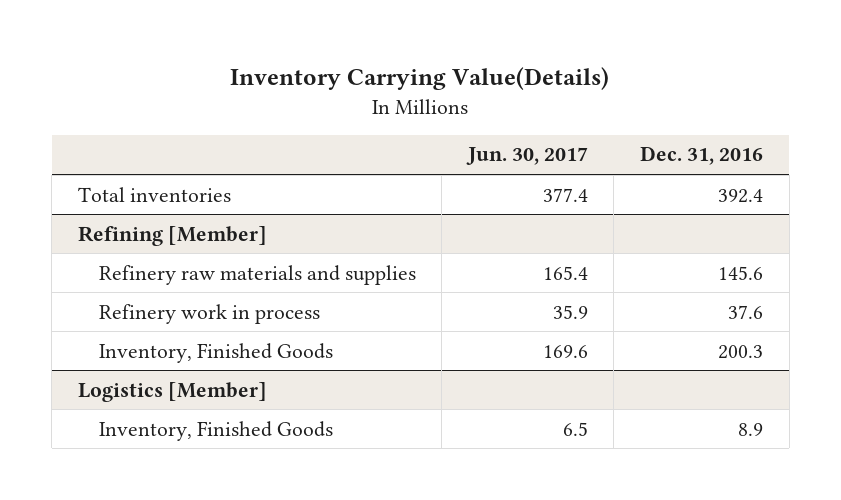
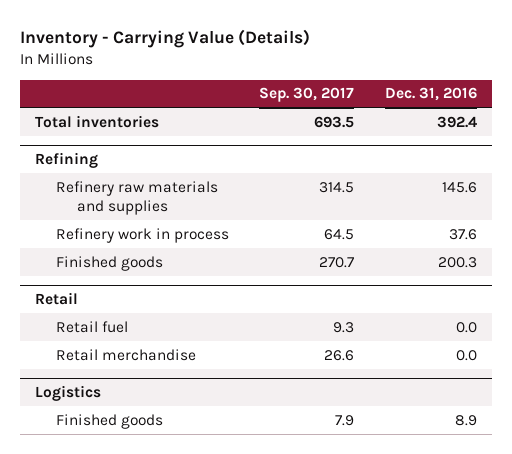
- Inventory Carrying Value(Details)
+ Inventory - Carrying Value (Details)
- | Jun. 30, 2017 | Dec. 31, 2016
+ | Sep. 30, 2017 | Dec. 31, 2016
- Refining [Member]
+ Refining
- Inventory, Finished Goods | 169.6 | 200.3
- Logistics [Member]
- Inventory, Finished Goods | 6.5 | 8.9
+ Finished goods | 270.7 | 200.3
+ Retail
+ Retail fuel | 9.3 | 0.0
+ Retail merchandise | 26.6 | 0.0
+ Logistics
+ Finished goods | 7.9 | 8.9

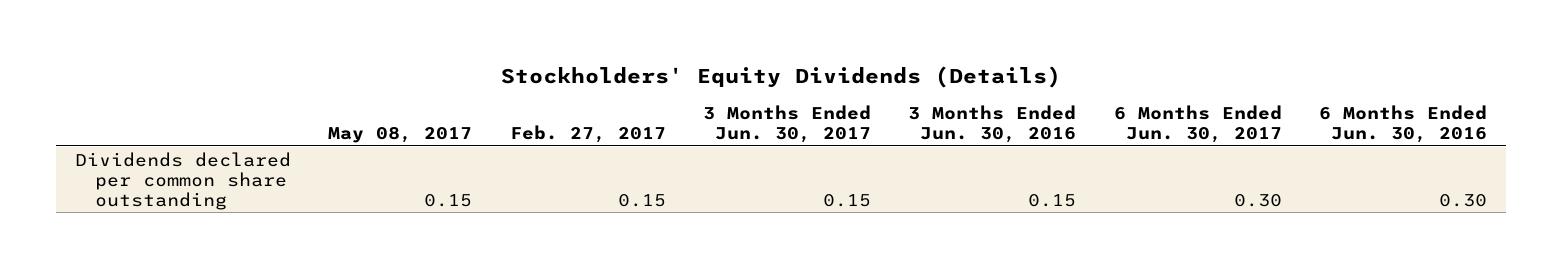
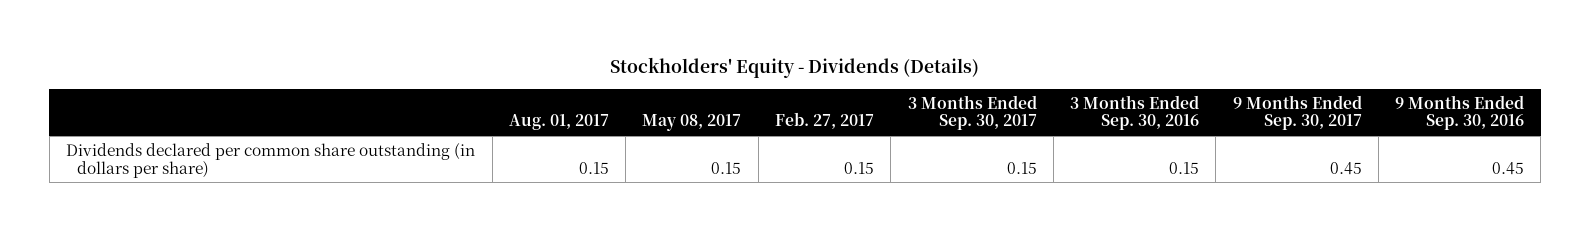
- Stockholders' Equity Dividends (Details)
+ Stockholders' Equity - Dividends (Details)
- | May 08, 2017 | Feb. 27, 2017 | 3 Months Ended Jun. 30, 2017 | 3 Months Ended Jun. 30, 2016 | 6 Months Ended Jun. 30, 2017 | 6 Months Ended Jun. 30, 2016
+ | Aug. 01, 2017 | May 08, 2017 | Feb. 27, 2017 | 3 Months Ended Sep. 30, 2017 | 3 Months Ended Sep. 30, 2016 | 9 Months Ended Sep. 30, 2017 | 9 Months Ended Sep. 30, 2016
- Dividends declared per common share outstanding | 0.15 | 0.15 | 0.15 | 0.15 | 0.30 | 0.30
+ Dividends declared per common share outstanding (in dollars per share) | 0.15 | 0.15 | 0.15 | 0.15 | 0.15 | 0.45 | 0.45

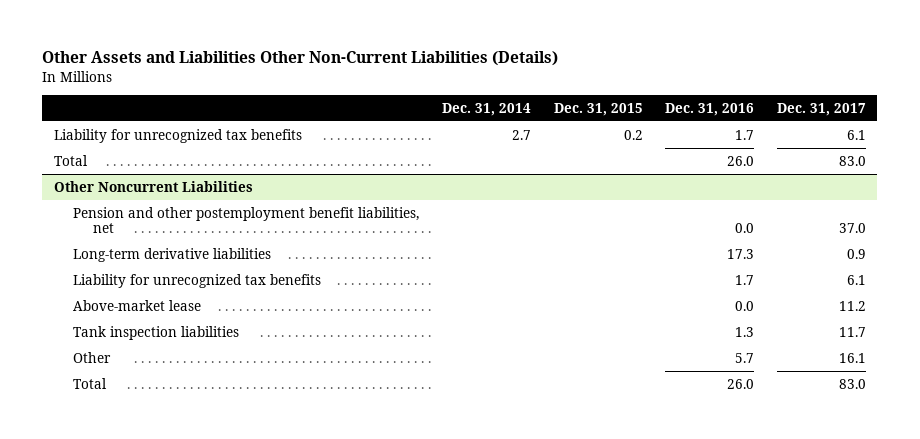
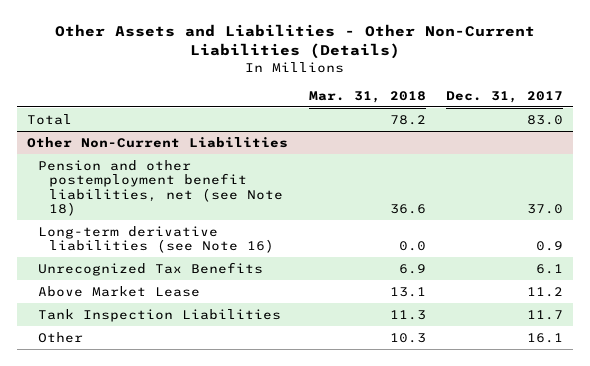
- Other Assets and Liabilities Other Non-Current Liabilities (Details)
+ Other Assets and Liabilities - Other Non-Current Liabilities (Details)
- | Dec. 31, 2014 | Dec. 31, 2015 | Dec. 31, 2016 | Dec. 31, 2017
+ | Mar. 31, 2018 | Dec. 31, 2017
- Liability for unrecognized tax benefits | 2.7 | 0.2 | 1.7 | 6.1
- Other Noncurrent Liabilities
- Pension and other postemployment benefit liabilities, net | | | 0.0 | 37.0
- Long-term derivative liabilities | | | 17.3 | 0.9
- Liability for unrecognized tax benefits | | | 1.7 | 6.1
- Above-market lease | | | 0.0 | 11.2
- Tank inspection liabilities | | | 1.3 | 11.7
+ Other Non-Current Liabilities
+ Pension and other postemployment benefit liabilities, net (see Note 18) | 36.6 | 37.0
+ Long-term derivative liabilities (see Note 16) | 0.0 | 0.9
+ Unrecognized Tax Benefits | 6.9 | 6.1
+ Above Market Lease | 13.1 | 11.2
+ Tank Inspection Liabilities | 11.3 | 11.7
- Total | | | 26.0 | 83.0

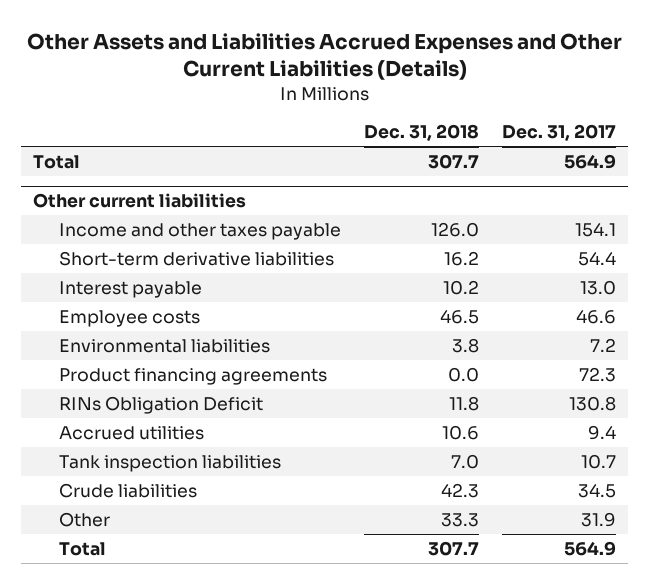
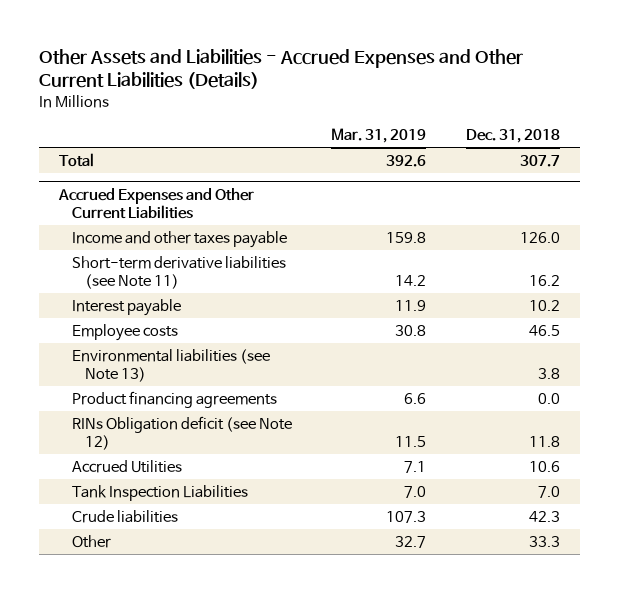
- Other Assets and Liabilities Accrued Expenses and Other Current Liabilities (Details)
+ Other Assets and Liabilities - Accrued Expenses and Other Current Liabilities (Details)
- | Dec. 31, 2018 | Dec. 31, 2017
+ | Mar. 31, 2019 | Dec. 31, 2018
- Other current liabilities
+ Accrued Expenses and Other Current Liabilities
- Short-term derivative liabilities | 16.2 | 54.4
+ Short-term derivative liabilities (see Note 11) | 14.2 | 16.2
- Environmental liabilities | 3.8 | 7.2
+ Environmental liabilities (see Note 13) | | 3.8
- RINs Obligation Deficit | 11.8 | 130.8
- Accrued utilities | 10.6 | 9.4
- Tank inspection liabilities | 7.0 | 10.7
+ RINs Obligation deficit (see Note 12) | 11.5 | 11.8
+ Accrued Utilities | 7.1 | 10.6
+ Tank Inspection Liabilities | 7.0 | 7.0
- Total | 307.7 | 564.9

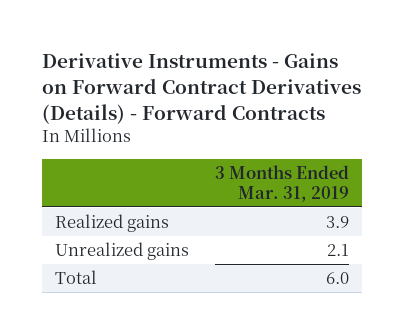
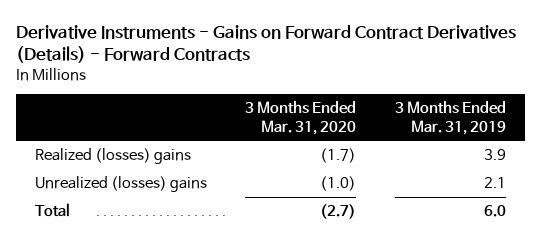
- | 3 Months Ended Mar. 31, 2019
+ | 3 Months Ended Mar. 31, 2020 | 3 Months Ended Mar. 31, 2019
- Realized gains | 3.9
- Unrealized gains | 2.1
+ Realized (losses) gains | (1.7) | 3.9
+ Unrealized (losses) gains | (1.0) | 2.1

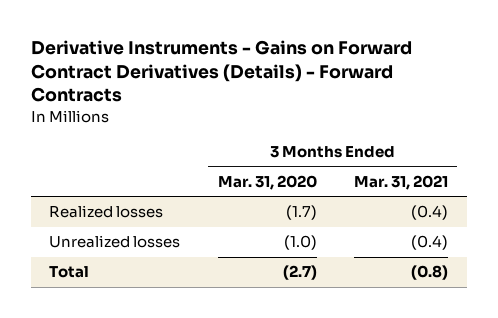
- | 3 Months Ended Mar. 31, 2020 | 3 Months Ended Mar. 31, 2019
+ | 3 Months Ended Mar. 31, 2020 | 3 Months Ended Mar. 31, 2021
- Realized (losses) gains | (1.7) | 3.9
- Unrealized (losses) gains | (1.0) | 2.1
+ Realized losses | (1.7) | (0.4)
+ Unrealized losses | (1.0) | (0.4)

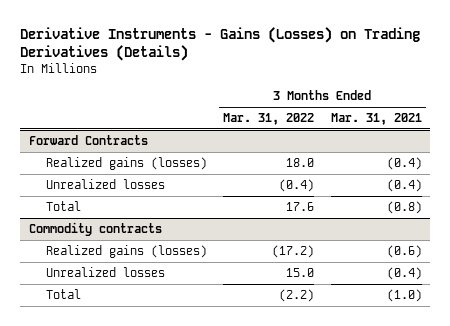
- Derivative Instruments - Gains on Forward Contract Derivatives (Details) - Forward Contracts
+ Derivative Instruments - Gains (Losses) on Trading Derivatives (Details)
- | 3 Months Ended Mar. 31, 2020 | 3 Months Ended Mar. 31, 2021
+ | 3 Months Ended Mar. 31, 2022 | 3 Months Ended Mar. 31, 2021
- Realized losses | (1.7) | (0.4)
+ Forward Contracts
+ Realized gains (losses) | 18.0 | (0.4)
+ Commodity contracts
+ Realized gains (losses) | (17.2) | (0.6)
+ Unrealized losses | 15.0 | (0.4)
+ Total | (2.2) | (1.0)

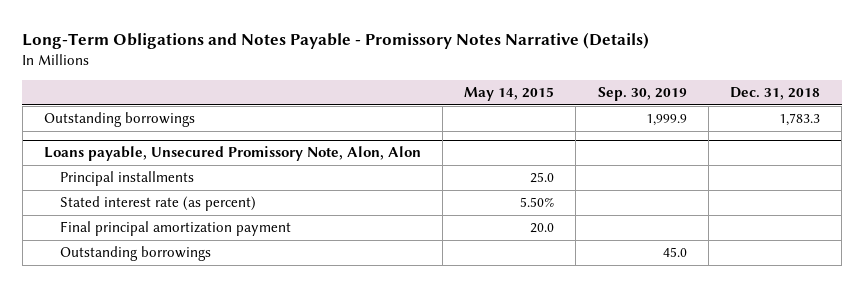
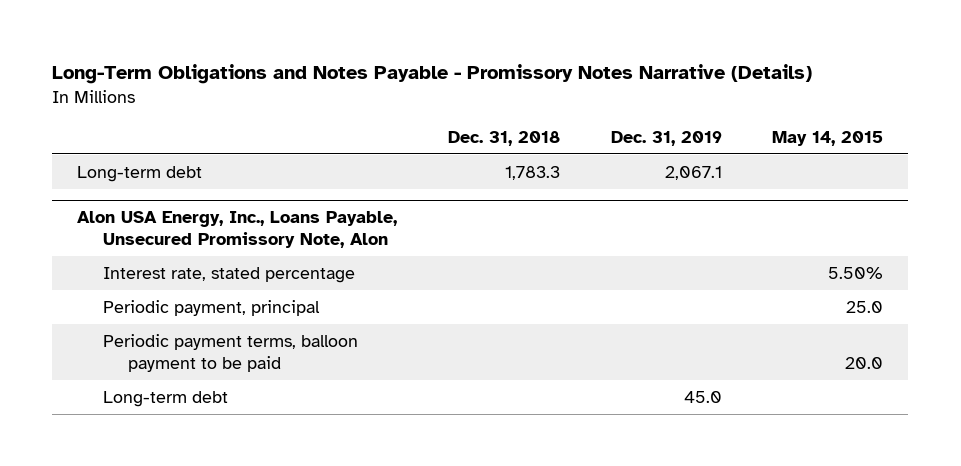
- | May 14, 2015 | Sep. 30, 2019 | Dec. 31, 2018
+ | Dec. 31, 2018 | Dec. 31, 2019 | May 14, 2015
- Outstanding borrowings | | 1,999.9 | 1,783.3
- Loans payable, Unsecured Promissory Note, Alon, Alon
- Principal installments | 25.0 | |
- Stated interest rate (as percent) | 5.50% | |
- Final principal amortization payment | 20.0 | |
- Outstanding borrowings | | 45.0 |
+ Long-term debt | 1,783.3 | 2,067.1 |
+ Alon USA Energy, Inc., Loans Payable, Unsecured Promissory Note, Alon
+ Interest rate, stated percentage | | | 5.50%
+ Periodic payment, principal | | | 25.0
+ Periodic payment terms, balloon payment to be paid | | | 20.0
+ Long-term debt | | 45.0 |

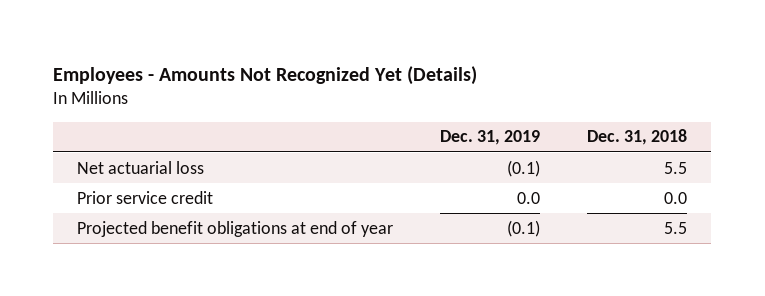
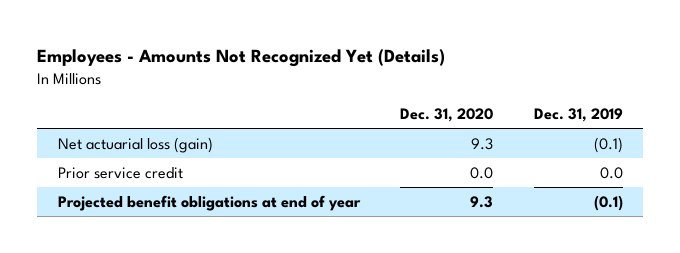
- | Dec. 31, 2019 | Dec. 31, 2018
+ | Dec. 31, 2020 | Dec. 31, 2019
- Net actuarial loss | (0.1) | 5.5
+ Net actuarial loss (gain) | 9.3 | (0.1)

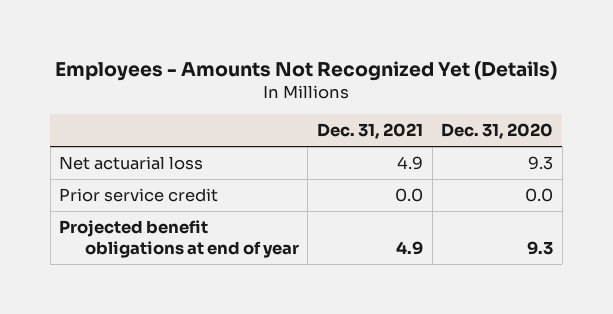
- | Dec. 31, 2020 | Dec. 31, 2019
+ | Dec. 31, 2021 | Dec. 31, 2020
- Net actuarial loss (gain) | 9.3 | (0.1)
+ Net actuarial loss | 4.9 | 9.3

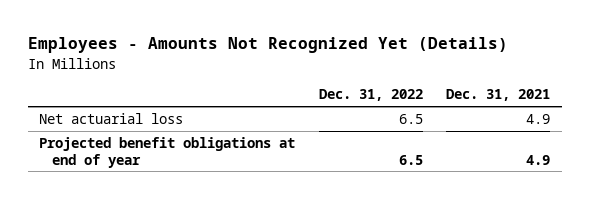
- | Dec. 31, 2021 | Dec. 31, 2020
+ | Dec. 31, 2022 | Dec. 31, 2021
- Prior service credit | 0.0 | 0.0

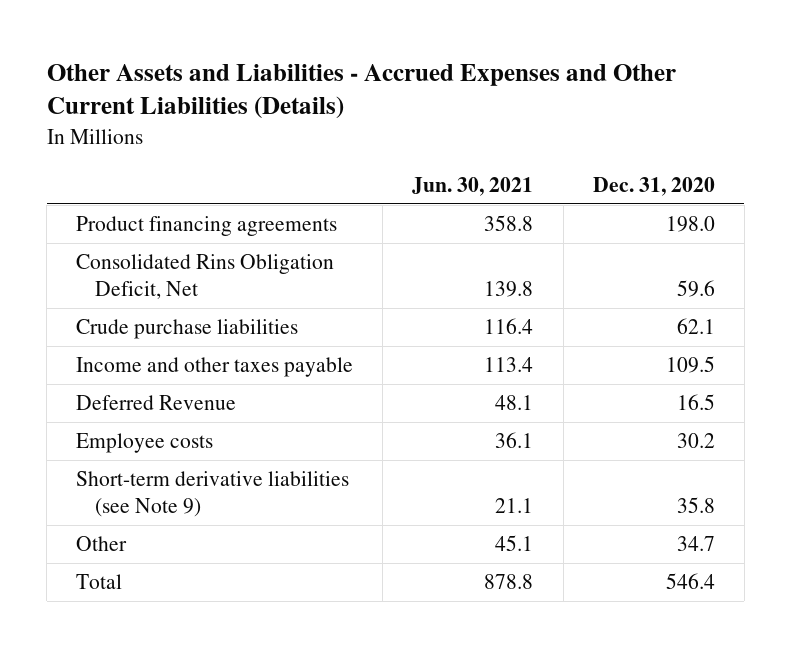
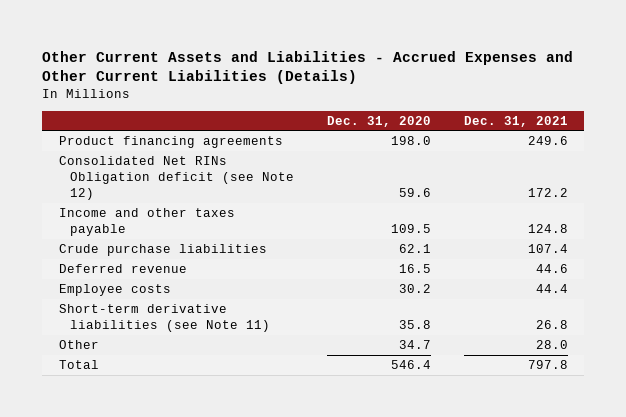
- Other Assets and Liabilities - Accrued Expenses and Other Current Liabilities (Details)
+ Other Current Assets and Liabilities - Accrued Expenses and Other Current Liabilities (Details)
- | Jun. 30, 2021 | Dec. 31, 2020
+ | Dec. 31, 2020 | Dec. 31, 2021
- Consolidated Rins Obligation Deficit, Net | 139.8 | 59.6
+ Consolidated Net RINs Obligation deficit (see Note 12) | 59.6 | 172.2
- Deferred Revenue | 48.1 | 16.5
moved down: Crude purchase liabilities | 62.1 | 107.4
+ Deferred revenue | 16.5 | 44.6
- Short-term derivative liabilities (see Note 9) | 21.1 | 35.8
+ Short-term derivative liabilities (see Note 11) | 35.8 | 26.8

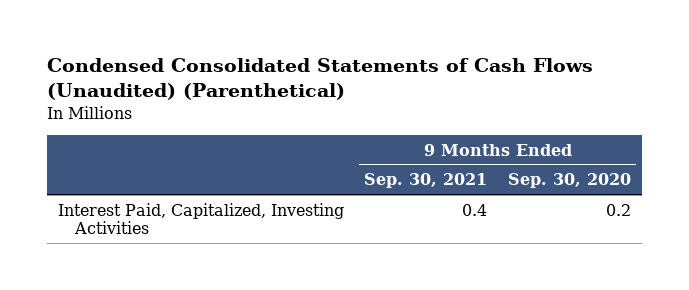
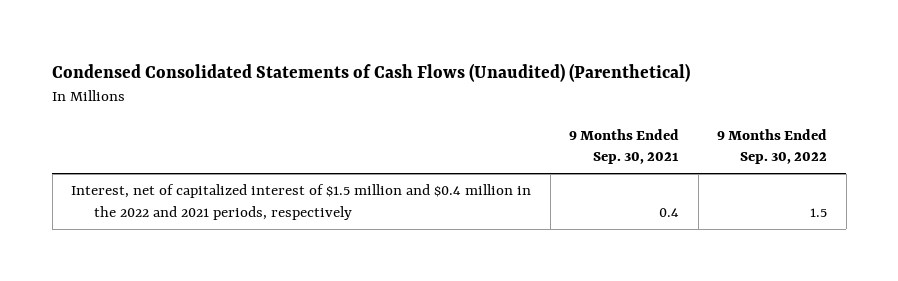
- | 9 Months Ended Sep. 30, 2021 | 9 Months Ended Sep. 30, 2020
+ | 9 Months Ended Sep. 30, 2021 | 9 Months Ended Sep. 30, 2022
- Interest Paid, Capitalized, Investing Activities | 0.4 | 0.2
+ Interest, net of capitalized interest of $1.5 million and $0.4 million in the 2022 and 2021 periods, respectively | 0.4 | 1.5

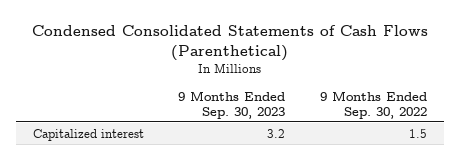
- Condensed Consolidated Statements of Cash Flows (Unaudited) (Parenthetical)
+ Condensed Consolidated Statements of Cash Flows (Parenthetical)
- | 9 Months Ended Sep. 30, 2021 | 9 Months Ended Sep. 30, 2022
+ | 9 Months Ended Sep. 30, 2023 | 9 Months Ended Sep. 30, 2022
- Interest, net of capitalized interest of $1.5 million and $0.4 million in the 2022 and 2021 periods, respectively | 0.4 | 1.5
+ Capitalized interest | 3.2 | 1.5

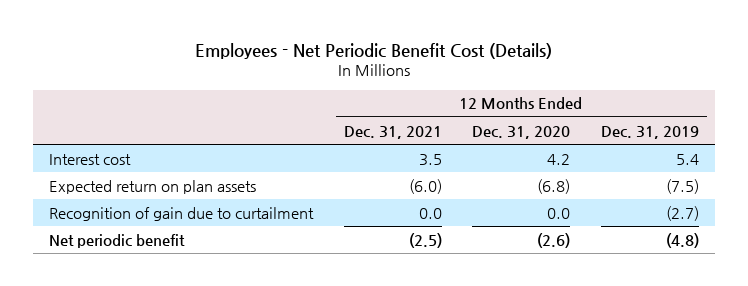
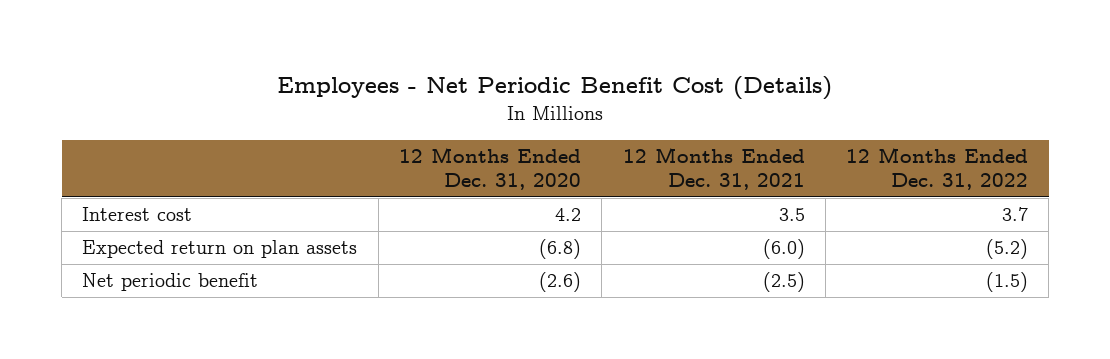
- | 12 Months Ended Dec. 31, 2021 | 12 Months Ended Dec. 31, 2020 | 12 Months Ended Dec. 31, 2019
+ | 12 Months Ended Dec. 31, 2020 | 12 Months Ended Dec. 31, 2021 | 12 Months Ended Dec. 31, 2022
- Recognition of gain due to curtailment | 0.0 | 0.0 | (2.7)

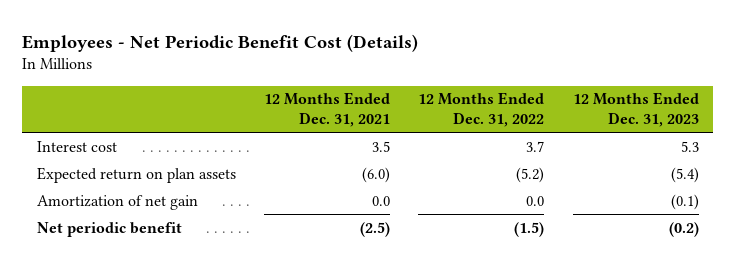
- | 12 Months Ended Dec. 31, 2020 | 12 Months Ended Dec. 31, 2021 | 12 Months Ended Dec. 31, 2022
+ | 12 Months Ended Dec. 31, 2021 | 12 Months Ended Dec. 31, 2022 | 12 Months Ended Dec. 31, 2023
+ Amortization of net gain | 0.0 | 0.0 | (0.1)

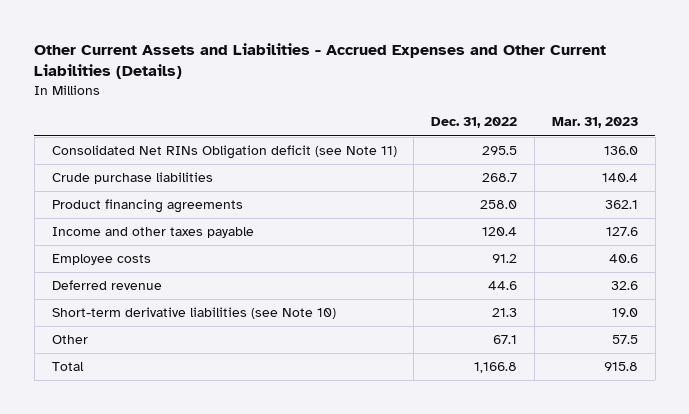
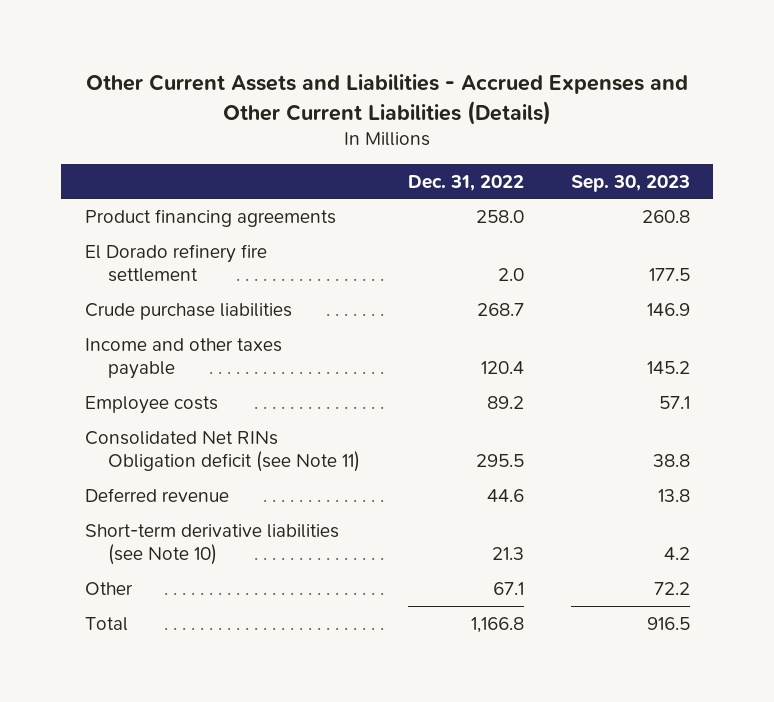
- | Dec. 31, 2022 | Mar. 31, 2023
+ | Dec. 31, 2022 | Sep. 30, 2023
+ El Dorado refinery fire settlement | 2.0 | 177.5
moved down: Crude purchase liabilities | 268.7 | 146.9
- Employee costs | 91.2 | 40.6
+ Employee costs | 89.2 | 57.1
moved down: Consolidated Net RINs Obligation deficit (see Note 11) | 295.5 | 38.8

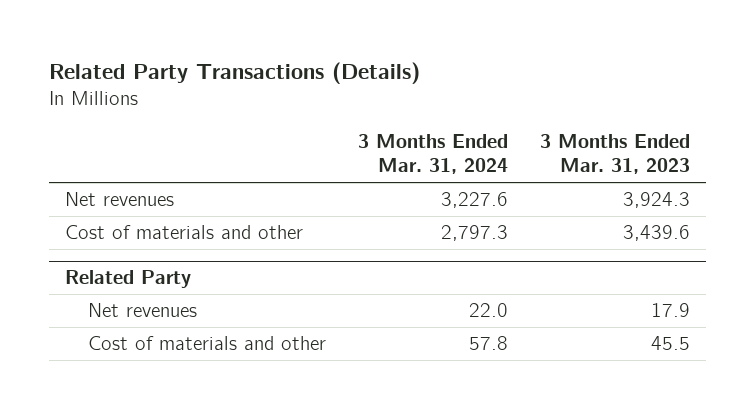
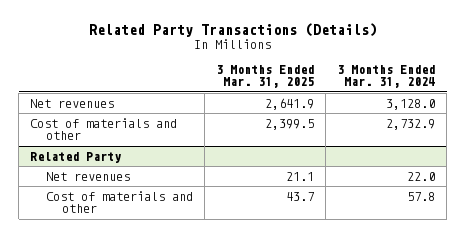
- | 3 Months Ended Mar. 31, 2024 | 3 Months Ended Mar. 31, 2023
+ | 3 Months Ended Mar. 31, 2025 | 3 Months Ended Mar. 31, 2024
- Net revenues | 3,227.6 | 3,924.3
- Cost of materials and other | 2,797.3 | 3,439.6
+ Net revenues | 2,641.9 | 3,128.0
+ Cost of materials and other | 2,399.5 | 2,732.9

